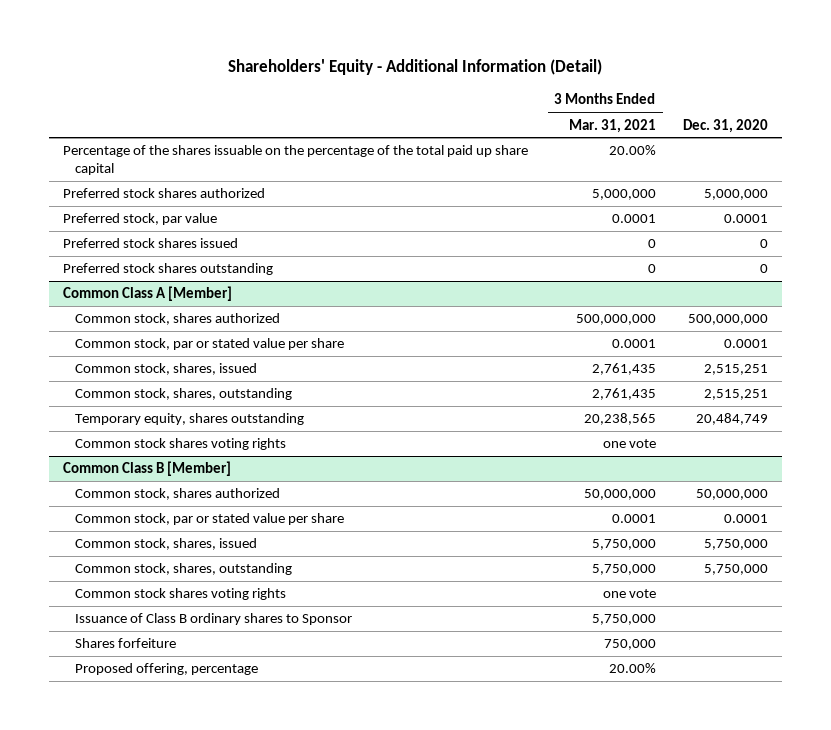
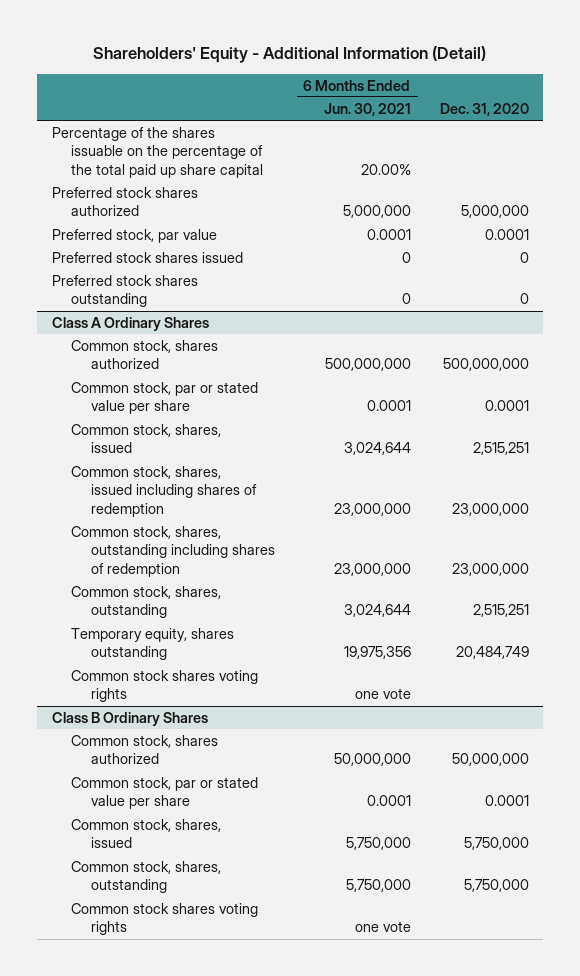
- | 3 Months Ended Mar. 31, 2021 | Dec. 31, 2020
+ | 6 Months Ended Jun. 30, 2021 | Dec. 31, 2020
- Common Class A [Member]
+ Class A Ordinary Shares
+ Common stock, shares, issued including shares of redemption | 23,000,000 | 23,000,000
+ Common stock, shares, outstanding including shares of redemption | 23,000,000 | 23,000,000
- Common Class B [Member]
+ Class B Ordinary Shares
- Issuance of Class B ordinary shares to Sponsor | 5,750,000 |
- Shares forfeiture | 750,000 |
- Proposed offering, percentage | 20.00% |

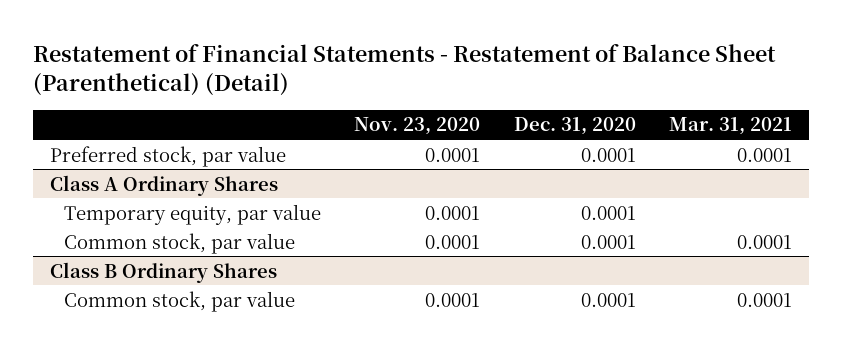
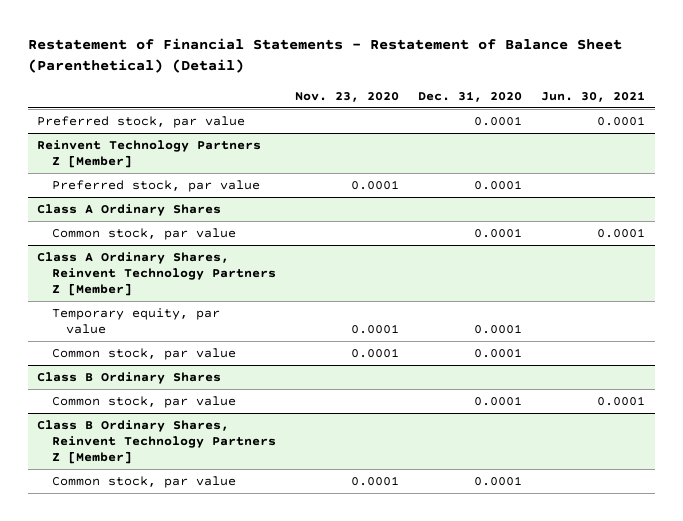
- | Nov. 23, 2020 | Dec. 31, 2020 | Mar. 31, 2021
+ | Nov. 23, 2020 | Dec. 31, 2020 | Jun. 30, 2021
+ Preferred stock, par value | | 0.0001 | 0.0001
+ Reinvent Technology Partners Z [Member]
@ Class A Ordinary Shares
+ Common stock, par value | | 0.0001 | 0.0001
+ Class A Ordinary Shares, Reinvent Technology Partners Z [Member]
@ Class B Ordinary Shares
+ Common stock, par value | | 0.0001 | 0.0001
+ Class B Ordinary Shares, Reinvent Technology Partners Z [Member]

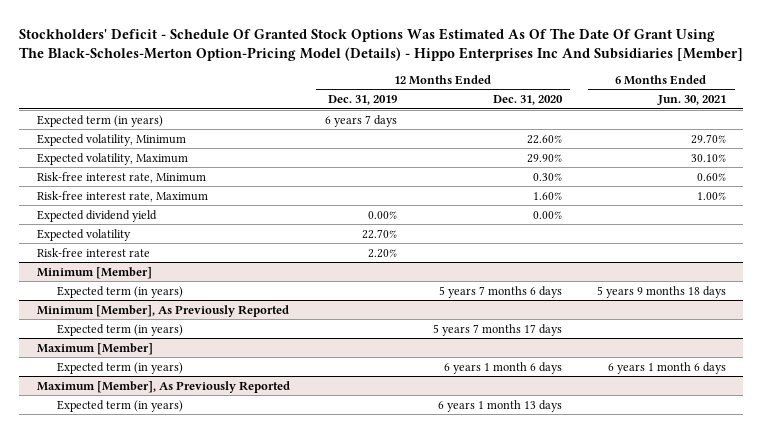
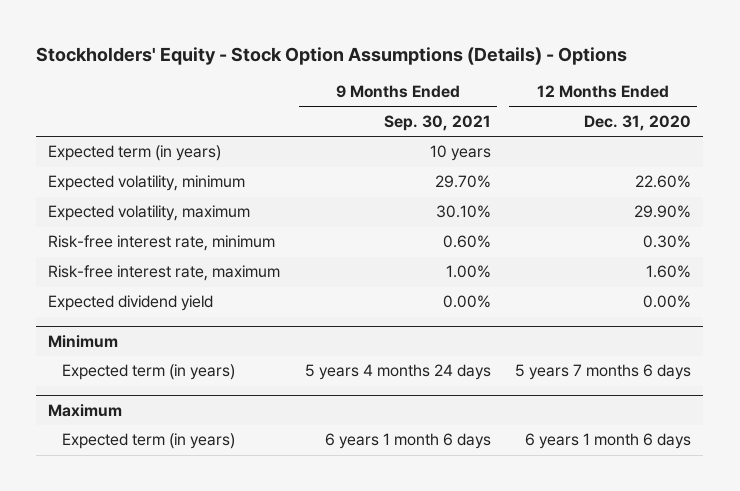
- Stockholders' Deficit - Schedule Of Granted Stock Options Was Estimated As Of The Date Of Grant Using The Black-Scholes-Merton Option-Pricing Model (Details) - Hippo Enterprises Inc And Subsidiaries [Member]
+ Stockholders' Equity - Stock Option Assumptions (Details) - Options
- | 12 Months Ended Dec. 31, 2019 | 12 Months Ended Dec. 31, 2020 | 6 Months Ended Jun. 30, 2021
+ | 9 Months Ended Sep. 30, 2021 | 12 Months Ended Dec. 31, 2020
- Expected volatility, Minimum | | 22.60% | 29.70%
- Expected volatility, Maximum | | 29.90% | 30.10%
- Risk-free interest rate, Minimum | | 0.30% | 0.60%
- Risk-free interest rate, Maximum | | 1.60% | 1.00%
+ Expected volatility, minimum | 29.70% | 22.60%
+ Expected volatility, maximum | 30.10% | 29.90%
+ Risk-free interest rate, minimum | 0.60% | 0.30%
+ Risk-free interest rate, maximum | 1.00% | 1.60%
- Expected volatility | 22.70% | |
- Risk-free interest rate | 2.20% | |
- Minimum [Member]
+ Minimum
- Minimum [Member], As Previously Reported
- Expected term (in years) | | 5 years 7 months 17 days |
- Maximum [Member]
+ Maximum
- Maximum [Member], As Previously Reported
- Expected term (in years) | | 6 years 1 month 13 days |

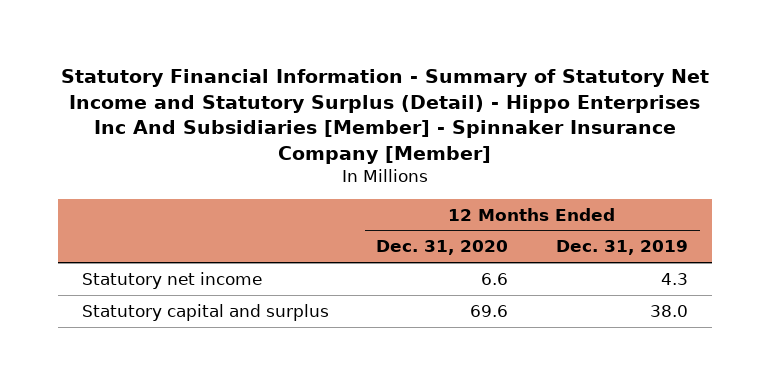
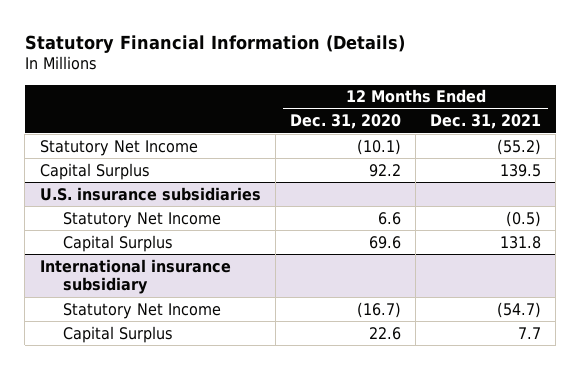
- Statutory Financial Information - Summary of Statutory Net Income and Statutory Surplus (Detail) - Hippo Enterprises Inc And Subsidiaries [Member] - Spinnaker Insurance Company [Member]
+ Statutory Financial Information (Details)
- | 12 Months Ended Dec. 31, 2020 | 12 Months Ended Dec. 31, 2019
+ | 12 Months Ended Dec. 31, 2020 | 12 Months Ended Dec. 31, 2021
- Statutory net income | 6.6 | 4.3
- Statutory capital and surplus | 69.6 | 38.0
+ Statutory Net Income | (10.1) | (55.2)
+ Capital Surplus | 92.2 | 139.5
+ U.S. insurance subsidiaries
+ Statutory Net Income | 6.6 | (0.5)
+ Capital Surplus | 69.6 | 131.8
+ International insurance subsidiary
+ Statutory Net Income | (16.7) | (54.7)
+ Capital Surplus | 22.6 | 7.7

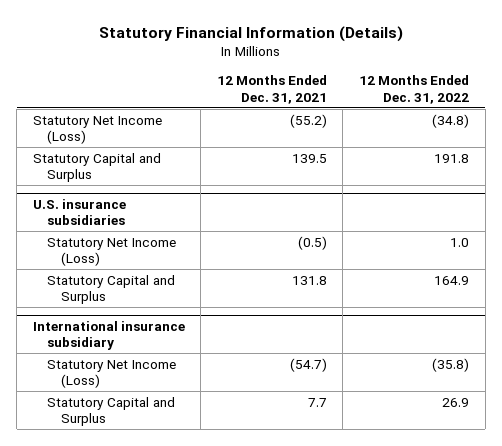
- | 12 Months Ended Dec. 31, 2020 | 12 Months Ended Dec. 31, 2021
+ | 12 Months Ended Dec. 31, 2021 | 12 Months Ended Dec. 31, 2022
- Statutory Net Income | (10.1) | (55.2)
- Capital Surplus | 92.2 | 139.5
+ Statutory Net Income (Loss) | (55.2) | (34.8)
+ Statutory Capital and Surplus | 139.5 | 191.8
@ U.S. insurance subsidiaries
- Statutory Net Income | 6.6 | (0.5)
- Capital Surplus | 69.6 | 131.8
+ Statutory Net Income (Loss) | (0.5) | 1.0
+ Statutory Capital and Surplus | 131.8 | 164.9
@ International insurance subsidiary
- Statutory Net Income | (16.7) | (54.7)
- Capital Surplus | 22.6 | 7.7
+ Statutory Net Income (Loss) | (54.7) | (35.8)
+ Statutory Capital and Surplus | 7.7 | 26.9

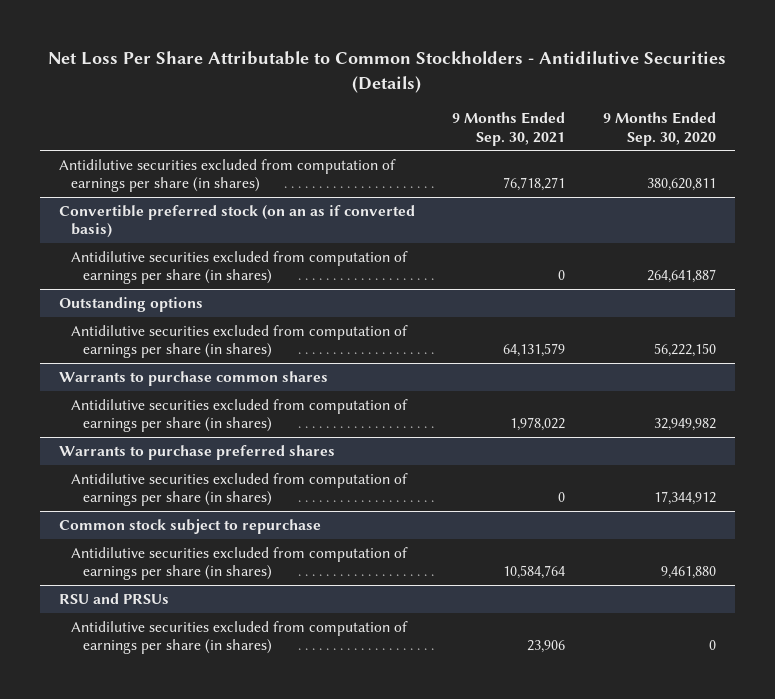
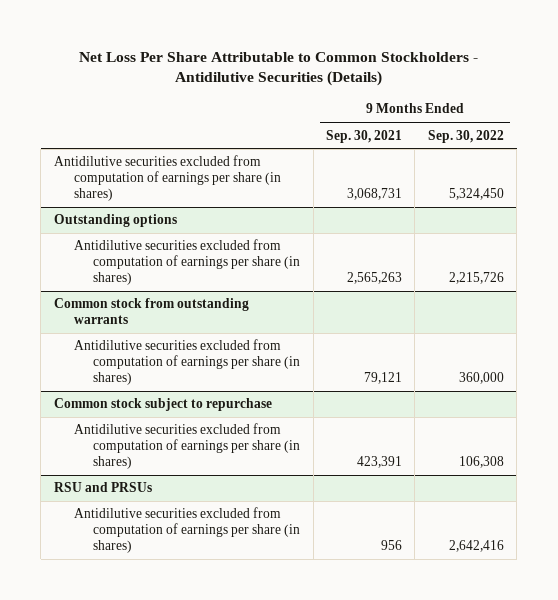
- | 9 Months Ended Sep. 30, 2021 | 9 Months Ended Sep. 30, 2020
+ | 9 Months Ended Sep. 30, 2021 | 9 Months Ended Sep. 30, 2022
- Antidilutive securities excluded from computation of earnings per share (in shares) | 76,718,271 | 380,620,811
- Convertible preferred stock (on an as if converted basis)
- Antidilutive securities excluded from computation of earnings per share (in shares) | 0 | 264,641,887
+ Antidilutive securities excluded from computation of earnings per share (in shares) | 3,068,731 | 5,324,450
@ Outstanding options
- Antidilutive securities excluded from computation of earnings per share (in shares) | 64,131,579 | 56,222,150
- Warrants to purchase common shares
- Antidilutive securities excluded from computation of earnings per share (in shares) | 1,978,022 | 32,949,982
- Warrants to purchase preferred shares
- Antidilutive securities excluded from computation of earnings per share (in shares) | 0 | 17,344,912
@ Outstanding options
+ Antidilutive securities excluded from computation of earnings per share (in shares) | 2,565,263 | 2,215,726
+ Common stock from outstanding warrants
+ Antidilutive securities excluded from computation of earnings per share (in shares) | 79,121 | 360,000
@ Common stock subject to repurchase
- Antidilutive securities excluded from computation of earnings per share (in shares) | 10,584,764 | 9,461,880
+ Antidilutive securities excluded from computation of earnings per share (in shares) | 423,391 | 106,308
@ RSU and PRSUs
- Antidilutive securities excluded from computation of earnings per share (in shares) | 23,906 | 0
+ Antidilutive securities excluded from computation of earnings per share (in shares) | 956 | 2,642,416

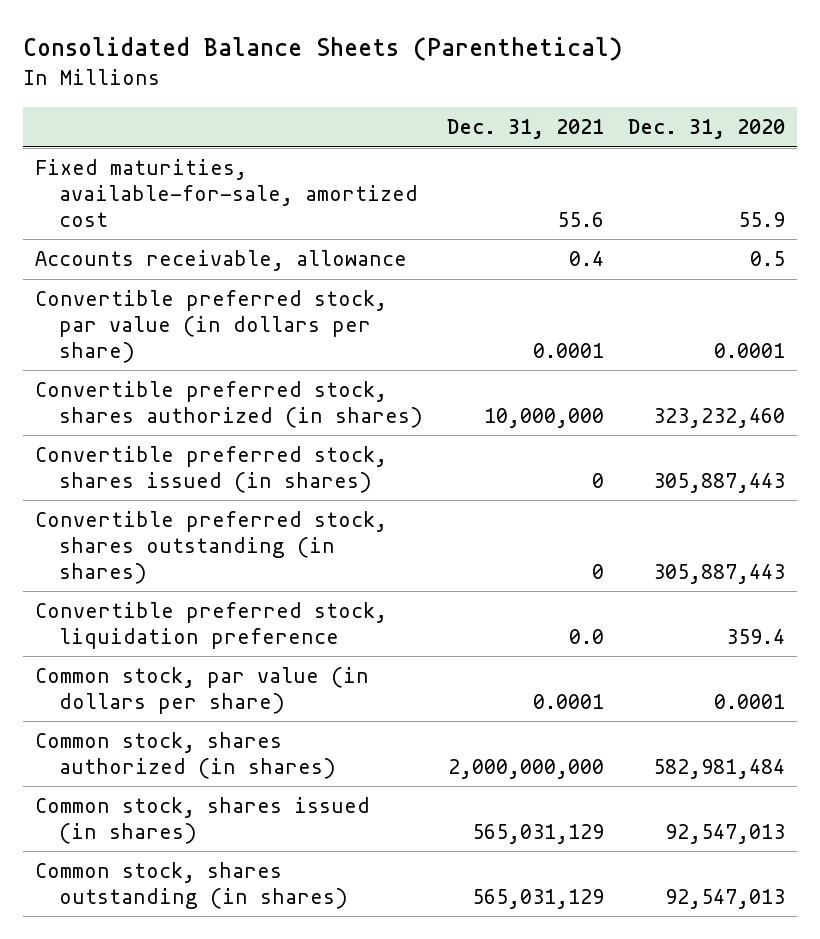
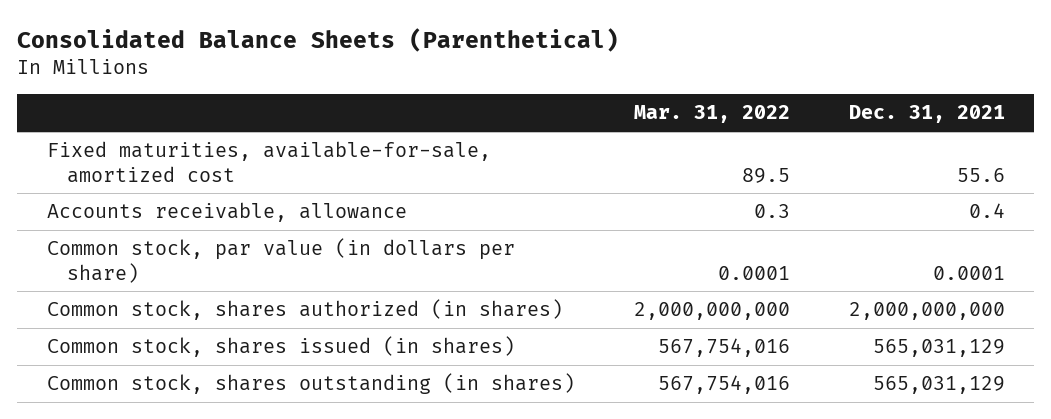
- | Dec. 31, 2021 | Dec. 31, 2020
+ | Mar. 31, 2022 | Dec. 31, 2021
- Convertible preferred stock, par value (in dollars per share) | 0.0001 | 0.0001
- Convertible preferred stock, shares authorized (in shares) | 10,000,000 | 323,232,460
- Convertible preferred stock, shares issued (in shares) | 0 | 305,887,443
- Convertible preferred stock, shares outstanding (in shares) | 0 | 305,887,443
- Convertible preferred stock, liquidation preference | 0.0 | 359.4

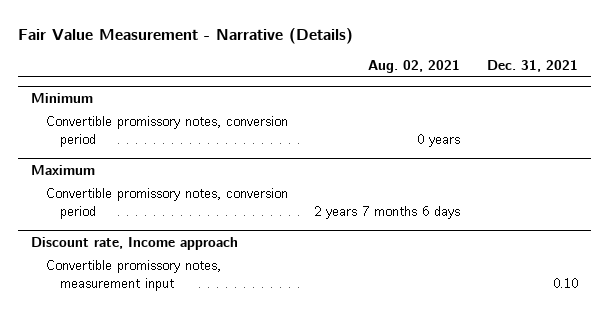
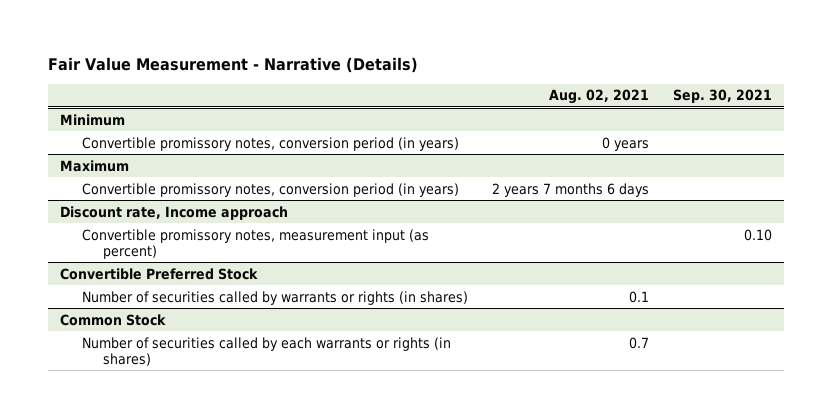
- | Aug. 02, 2021 | Dec. 31, 2021
+ | Aug. 02, 2021 | Sep. 30, 2021
@ Minimum
- Convertible promissory notes, conversion period | 0 years |
+ Convertible promissory notes, conversion period (in years) | 0 years |
@ Maximum
- Convertible promissory notes, conversion period | 2 years 7 months 6 days |
+ Convertible promissory notes, conversion period (in years) | 2 years 7 months 6 days |
@ Discount rate, Income approach
- Convertible promissory notes, measurement input | | 0.10
+ Convertible promissory notes, measurement input (as percent) | | 0.10
+ Convertible Preferred Stock
+ Number of securities called by warrants or rights (in shares) | 0.1 |
+ Common Stock
+ Number of securities called by each warrants or rights (in shares) | 0.7 |

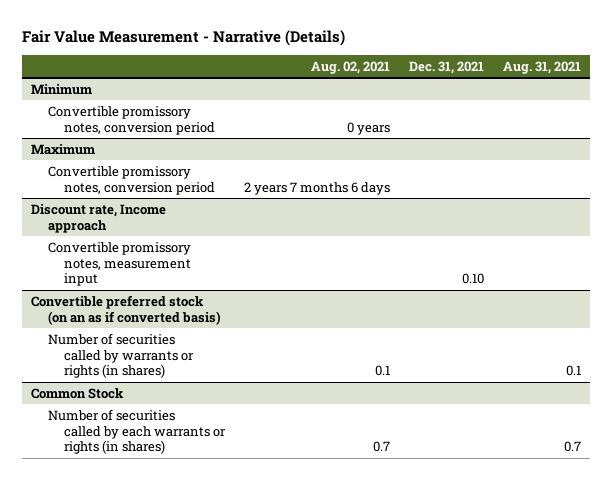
- | Aug. 02, 2021 | Sep. 30, 2021
+ | Aug. 02, 2021 | Dec. 31, 2021 | Aug. 31, 2021
@ Minimum
- Convertible promissory notes, conversion period (in years) | 0 years |
+ Convertible promissory notes, conversion period | 0 years | |
@ Maximum
- Convertible promissory notes, conversion period (in years) | 2 years 7 months 6 days |
+ Convertible promissory notes, conversion period | 2 years 7 months 6 days | |
@ Discount rate, Income approach
- Convertible promissory notes, measurement input (as percent) | | 0.10
- Convertible Preferred Stock
@ Discount rate, Income approach
+ Convertible promissory notes, measurement input | | 0.10 |
+ Convertible preferred stock (on an as if converted basis)

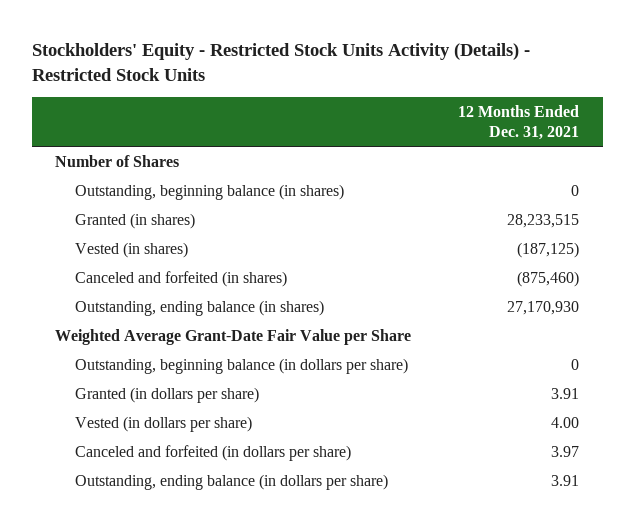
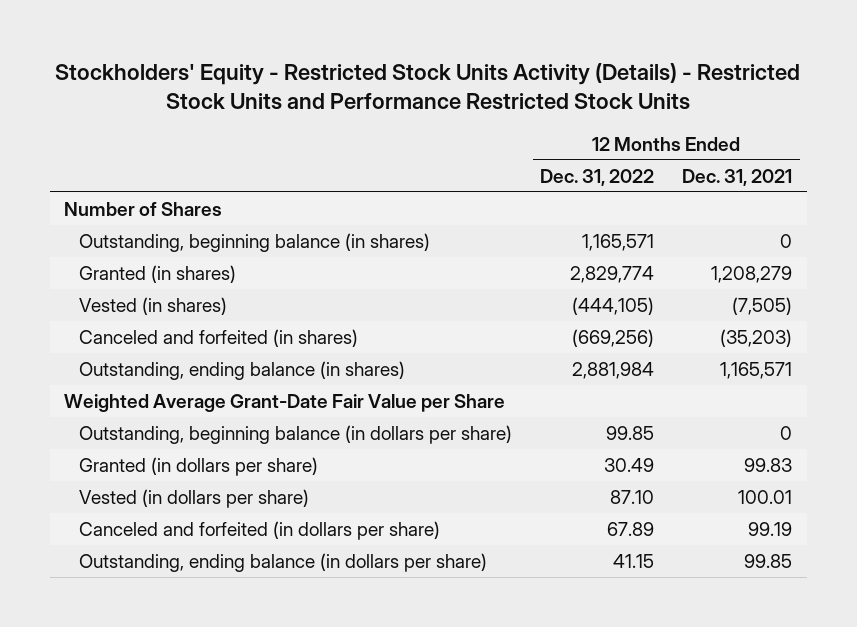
- Stockholders' Equity - Restricted Stock Units Activity (Details) - Restricted Stock Units
+ Stockholders' Equity - Restricted Stock Units Activity (Details) - Restricted Stock Units and Performance Restricted Stock Units
- | 12 Months Ended Dec. 31, 2021
+ | 12 Months Ended Dec. 31, 2022 | 12 Months Ended Dec. 31, 2021
- Granted (in shares) | 28,233,515
- Vested (in shares) | (187,125)
- Canceled and forfeited (in shares) | (875,460)
- Outstanding, ending balance (in shares) | 27,170,930
+ Granted (in shares) | 2,829,774 | 1,208,279
+ Vested (in shares) | (444,105) | (7,505)
+ Canceled and forfeited (in shares) | (669,256) | (35,203)
+ Outstanding, ending balance (in shares) | 2,881,984 | 1,165,571
- Granted (in dollars per share) | 3.91
- Vested (in dollars per share) | 4.00
- Canceled and forfeited (in dollars per share) | 3.97
- Outstanding, ending balance (in dollars per share) | 3.91
+ Granted (in dollars per share) | 30.49 | 99.83
+ Vested (in dollars per share) | 87.10 | 100.01
+ Canceled and forfeited (in dollars per share) | 67.89 | 99.19
+ Outstanding, ending balance (in dollars per share) | 41.15 | 99.85

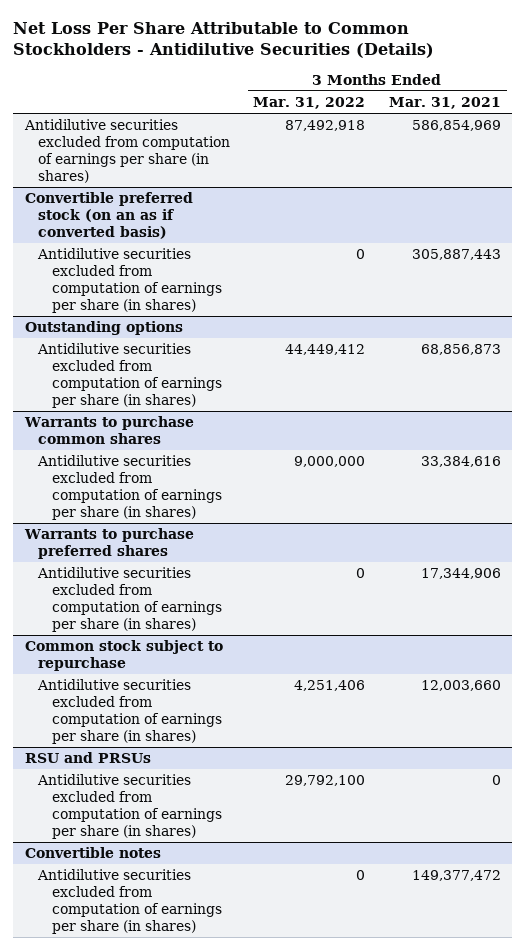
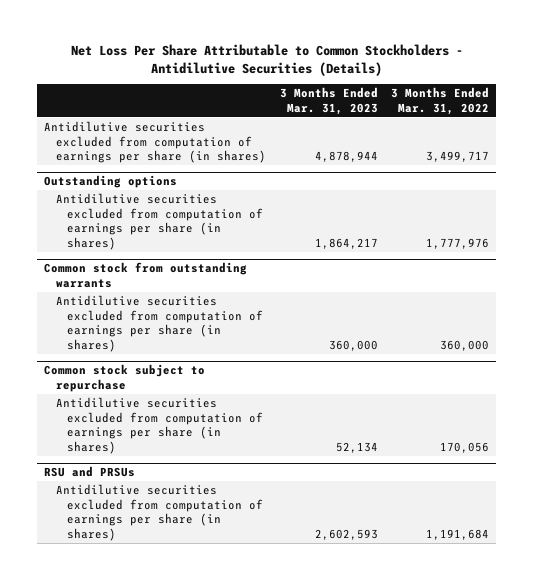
- | 3 Months Ended Mar. 31, 2022 | 3 Months Ended Mar. 31, 2021
+ | 3 Months Ended Mar. 31, 2023 | 3 Months Ended Mar. 31, 2022
- Antidilutive securities excluded from computation of earnings per share (in shares) | 87,492,918 | 586,854,969
- Convertible preferred stock (on an as if converted basis)
- Antidilutive securities excluded from computation of earnings per share (in shares) | 0 | 305,887,443
+ Antidilutive securities excluded from computation of earnings per share (in shares) | 4,878,944 | 3,499,717
@ Outstanding options
- Antidilutive securities excluded from computation of earnings per share (in shares) | 44,449,412 | 68,856,873
- Warrants to purchase common shares
- Antidilutive securities excluded from computation of earnings per share (in shares) | 9,000,000 | 33,384,616
- Warrants to purchase preferred shares
- Antidilutive securities excluded from computation of earnings per share (in shares) | 0 | 17,344,906
@ Outstanding options
+ Antidilutive securities excluded from computation of earnings per share (in shares) | 1,864,217 | 1,777,976
+ Common stock from outstanding warrants
+ Antidilutive securities excluded from computation of earnings per share (in shares) | 360,000 | 360,000
@ Common stock subject to repurchase
- Antidilutive securities excluded from computation of earnings per share (in shares) | 4,251,406 | 12,003,660
+ Antidilutive securities excluded from computation of earnings per share (in shares) | 52,134 | 170,056
@ RSU and PRSUs
- Antidilutive securities excluded from computation of earnings per share (in shares) | 29,792,100 | 0
- Convertible notes
- Antidilutive securities excluded from computation of earnings per share (in shares) | 0 | 149,377,472
@ RSU and PRSUs
+ Antidilutive securities excluded from computation of earnings per share (in shares) | 2,602,593 | 1,191,684

